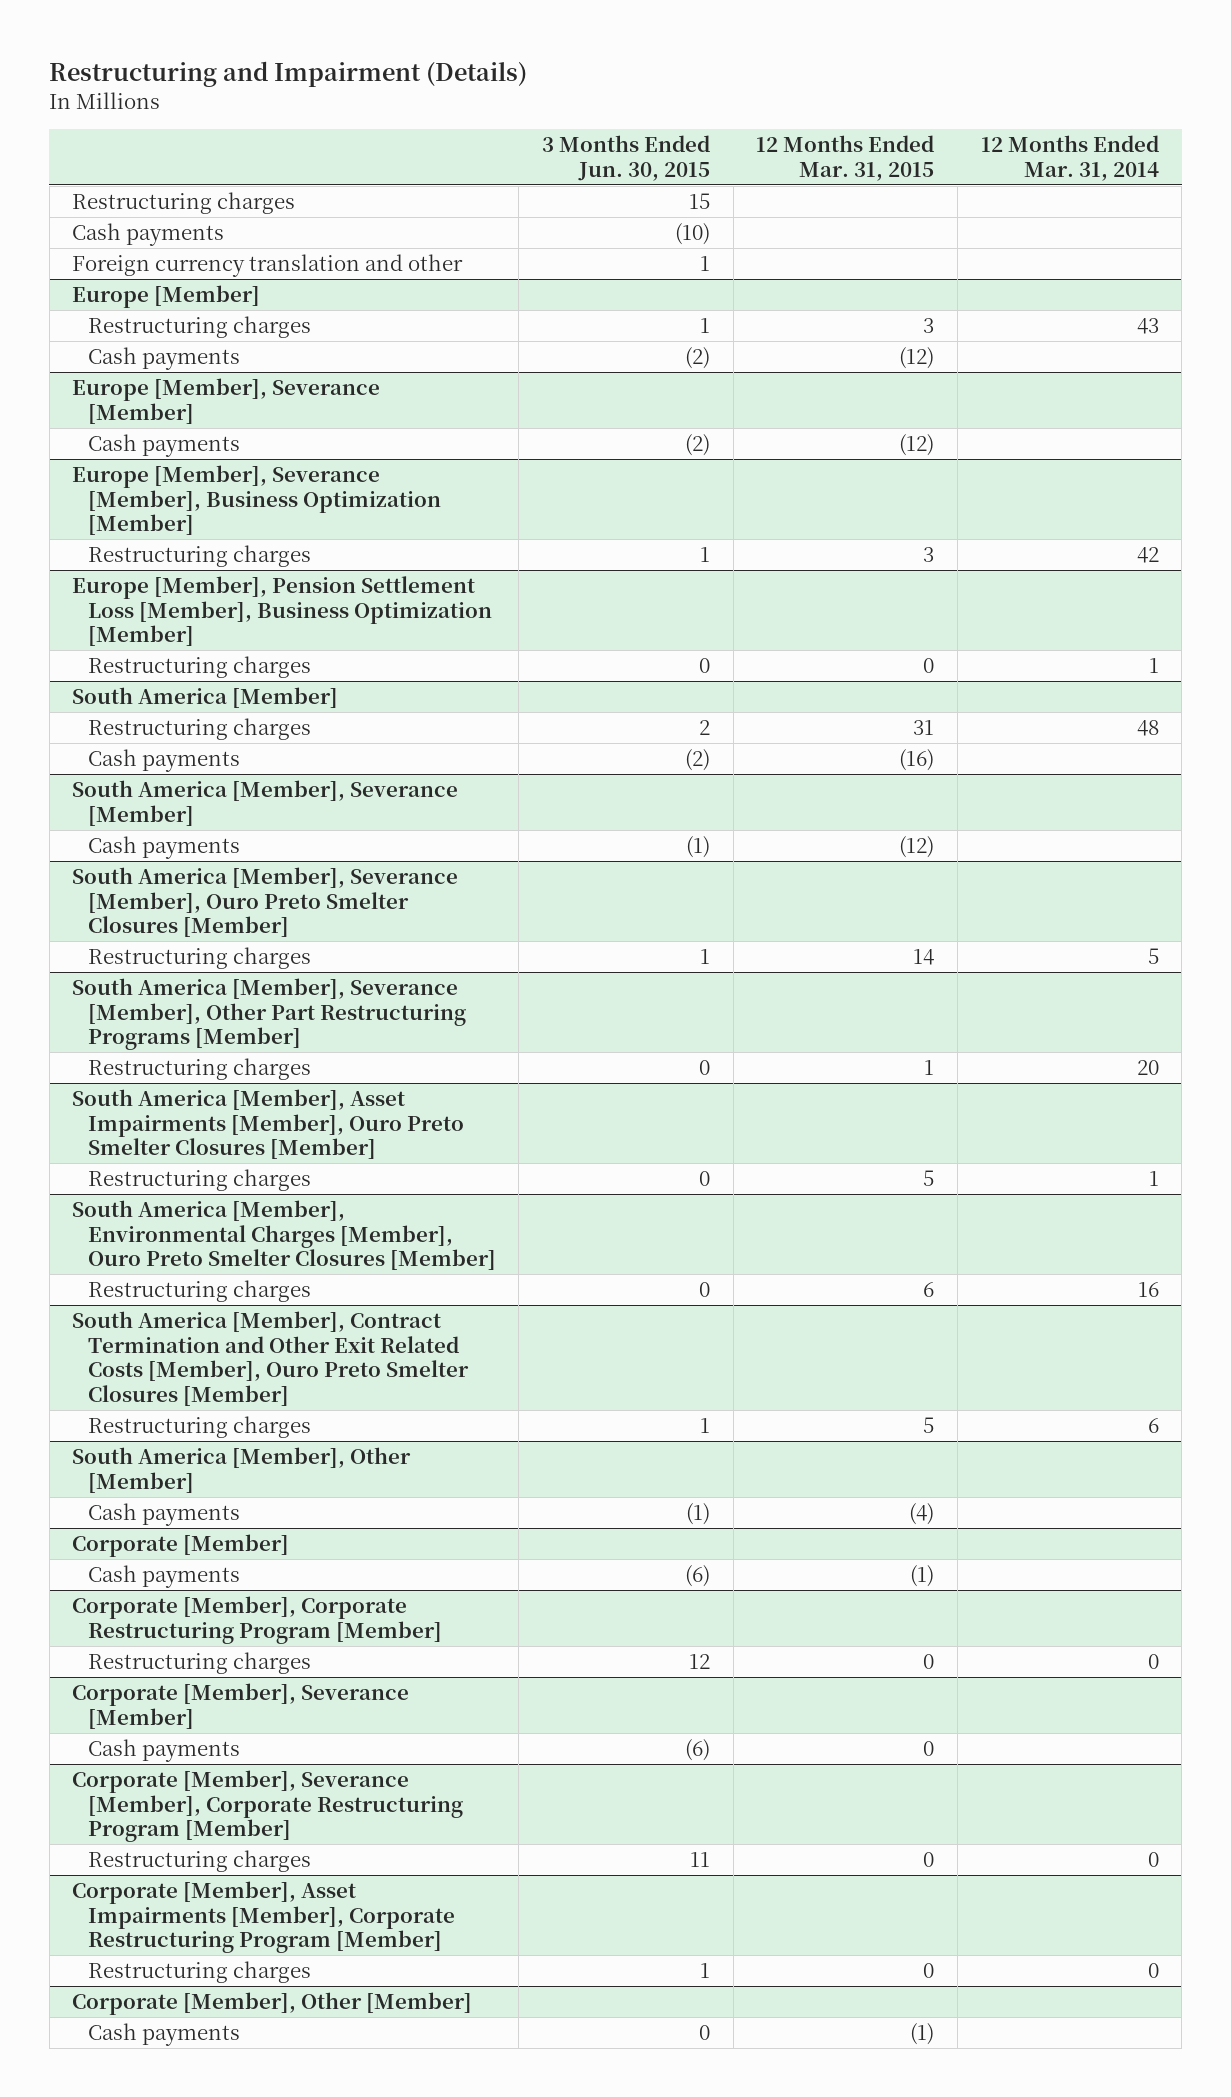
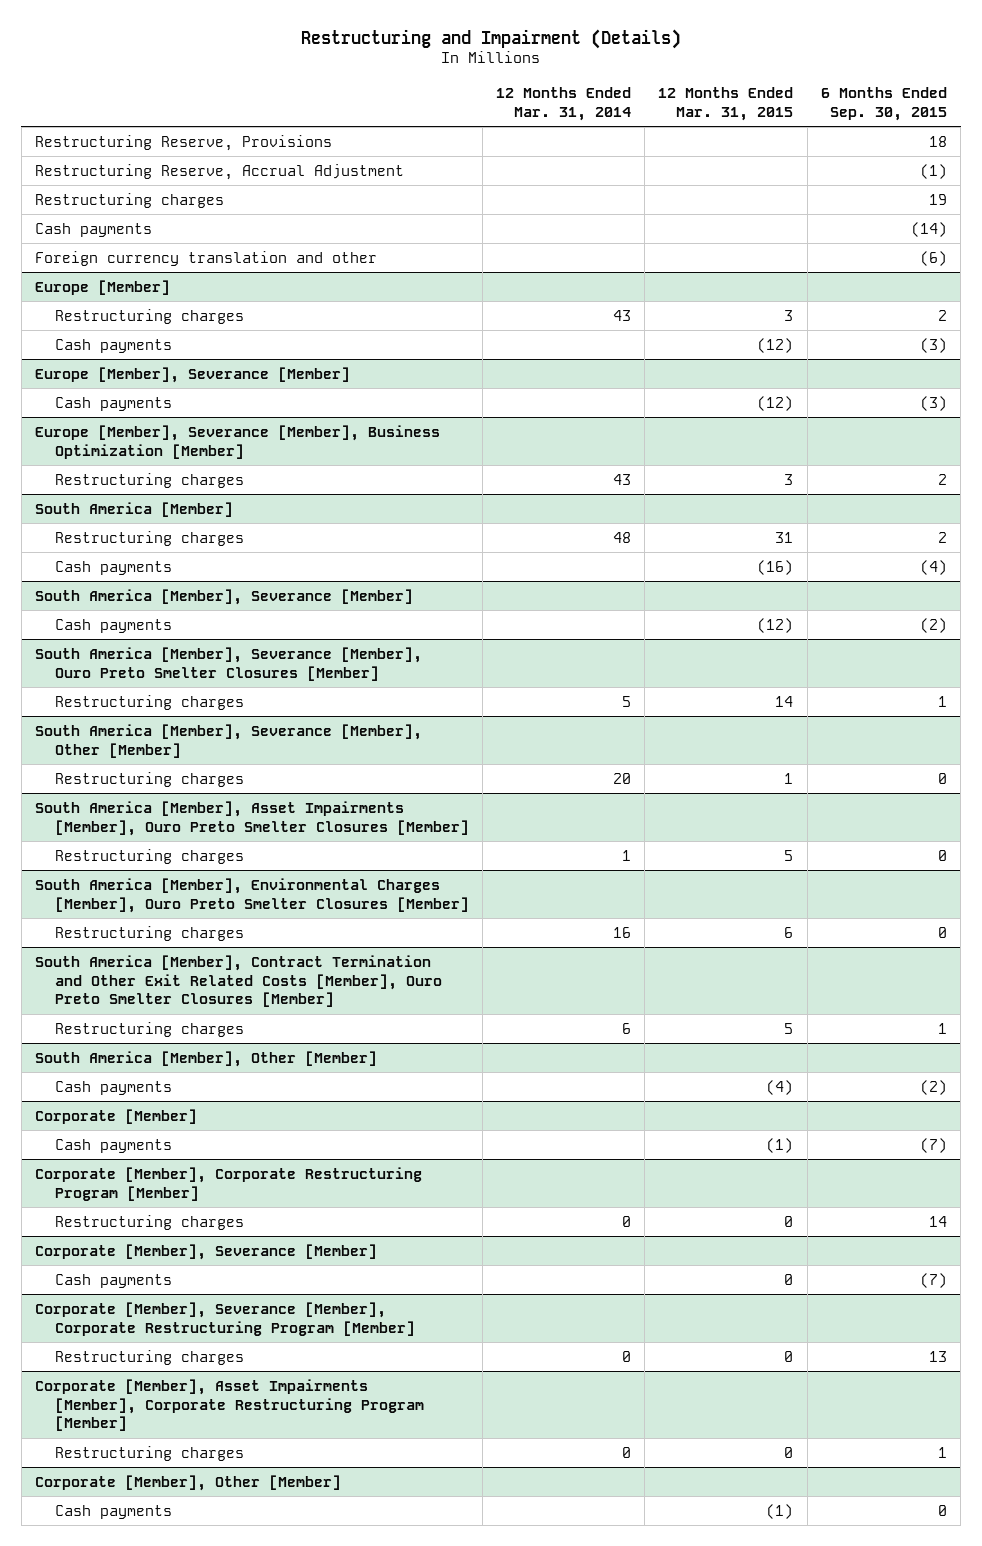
- | 3 Months Ended Jun. 30, 2015 | 12 Months Ended Mar. 31, 2015 | 12 Months Ended Mar. 31, 2014
+ | 12 Months Ended Mar. 31, 2014 | 12 Months Ended Mar. 31, 2015 | 6 Months Ended Sep. 30, 2015
+ Restructuring Reserve, Provisions | | | 18
+ Restructuring Reserve, Accrual Adjustment | | | (1)
@ Europe [Member], Severance [Member], Business Optimization [Member]
- Restructuring charges | 1 | 3 | 42
- Europe [Member], Pension Settlement Loss [Member], Business Optimization [Member]
- Restructuring charges | 0 | 0 | 1
@ Europe [Member], Severance [Member], Business Optimization [Member]
+ Restructuring charges | 43 | 3 | 2
- South America [Member], Severance [Member], Other Part Restructuring Programs [Member]
+ South America [Member], Severance [Member], Other [Member]

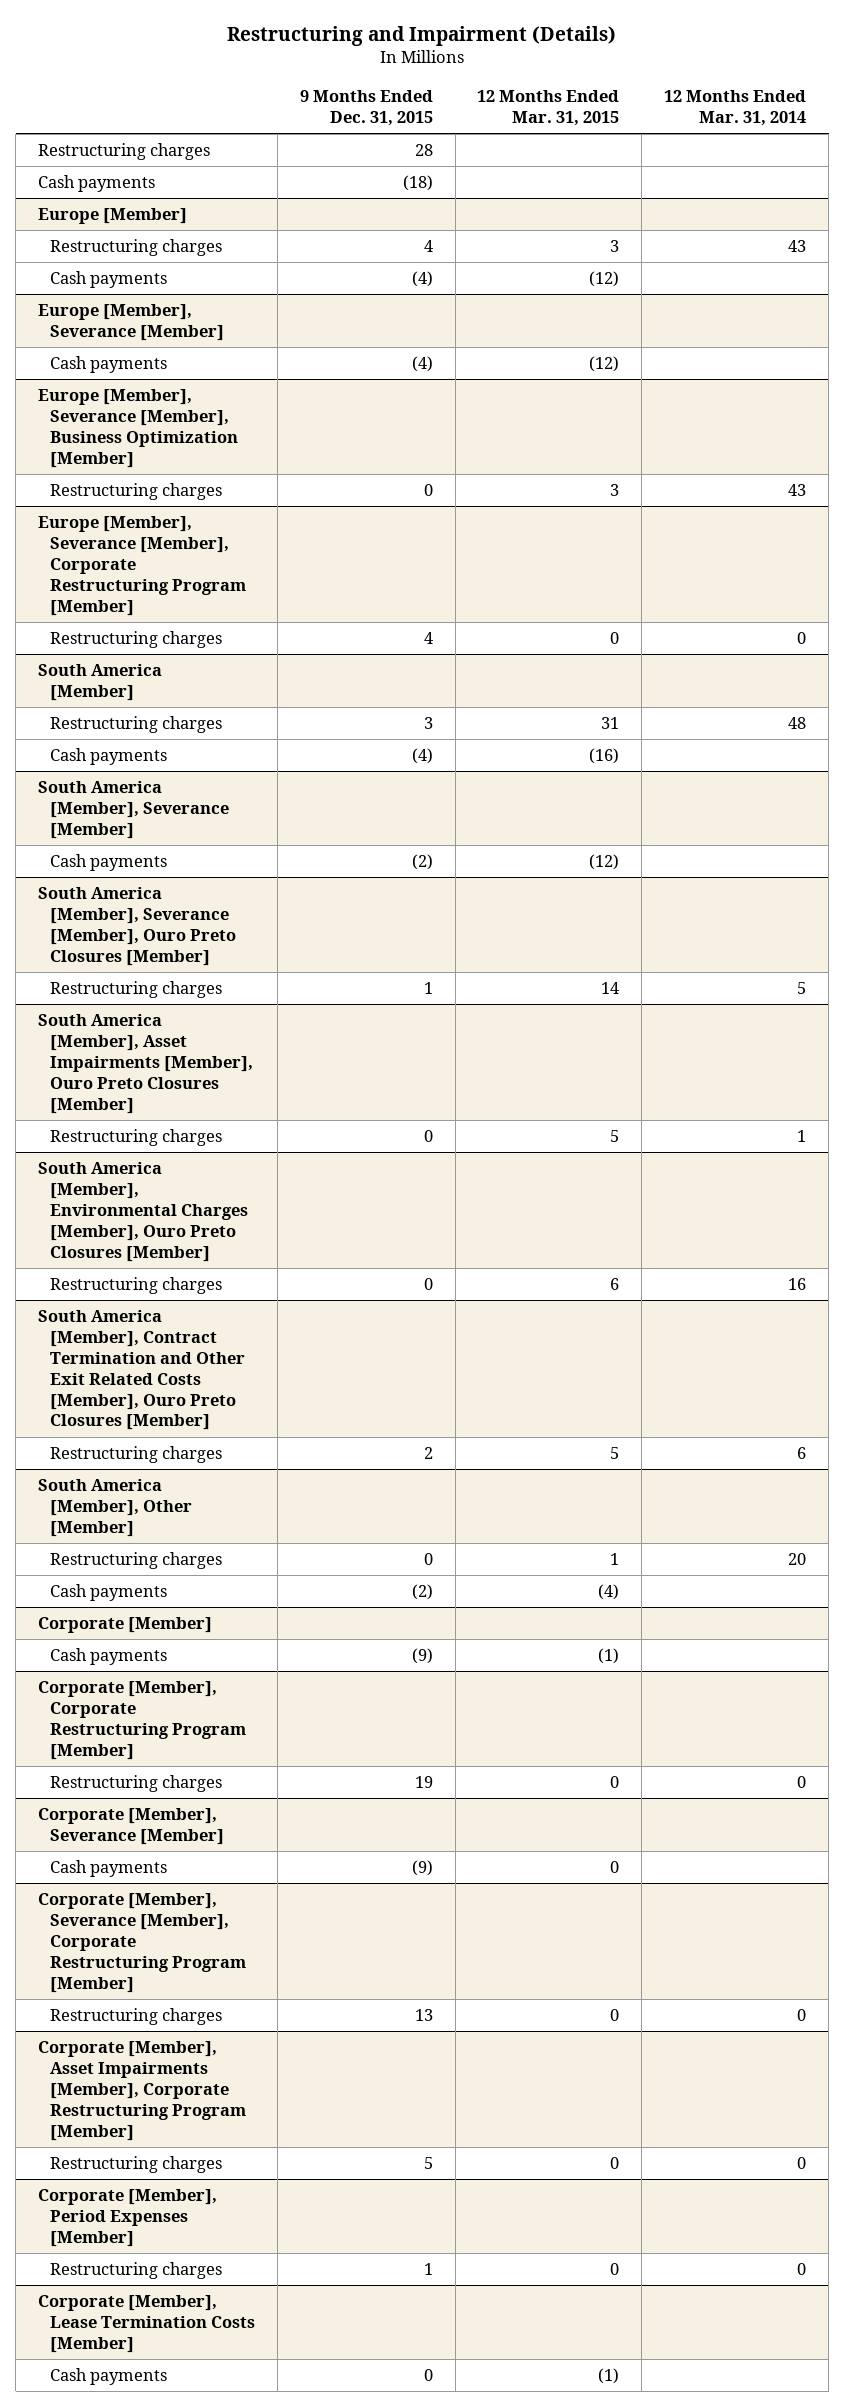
- | 12 Months Ended Mar. 31, 2014 | 12 Months Ended Mar. 31, 2015 | 6 Months Ended Sep. 30, 2015
+ | 9 Months Ended Dec. 31, 2015 | 12 Months Ended Mar. 31, 2015 | 12 Months Ended Mar. 31, 2014
- Restructuring Reserve, Provisions | | | 18
- Restructuring Reserve, Accrual Adjustment | | | (1)
- Foreign currency translation and other | | | (6)
+ Europe [Member], Severance [Member], Corporate Restructuring Program [Member]
+ Restructuring charges | 4 | 0 | 0
- South America [Member], Severance [Member], Ouro Preto Smelter Closures [Member]
+ South America [Member], Severance [Member], Ouro Preto Closures [Member]
- South America [Member], Severance [Member], Other [Member]
- Restructuring charges | 20 | 1 | 0
- South America [Member], Asset Impairments [Member], Ouro Preto Smelter Closures [Member]
+ South America [Member], Asset Impairments [Member], Ouro Preto Closures [Member]
- South America [Member], Environmental Charges [Member], Ouro Preto Smelter Closures [Member]
+ South America [Member], Environmental Charges [Member], Ouro Preto Closures [Member]
- South America [Member], Contract Termination and Other Exit Related Costs [Member], Ouro Preto Smelter Closures [Member]
+ South America [Member], Contract Termination and Other Exit Related Costs [Member], Ouro Preto Closures [Member]
@ South America [Member], Other [Member]
+ Restructuring charges | 0 | 1 | 20
- Corporate [Member], Other [Member]
+ Corporate [Member], Period Expenses [Member]
+ Restructuring charges | 1 | 0 | 0
+ Corporate [Member], Lease Termination Costs [Member]

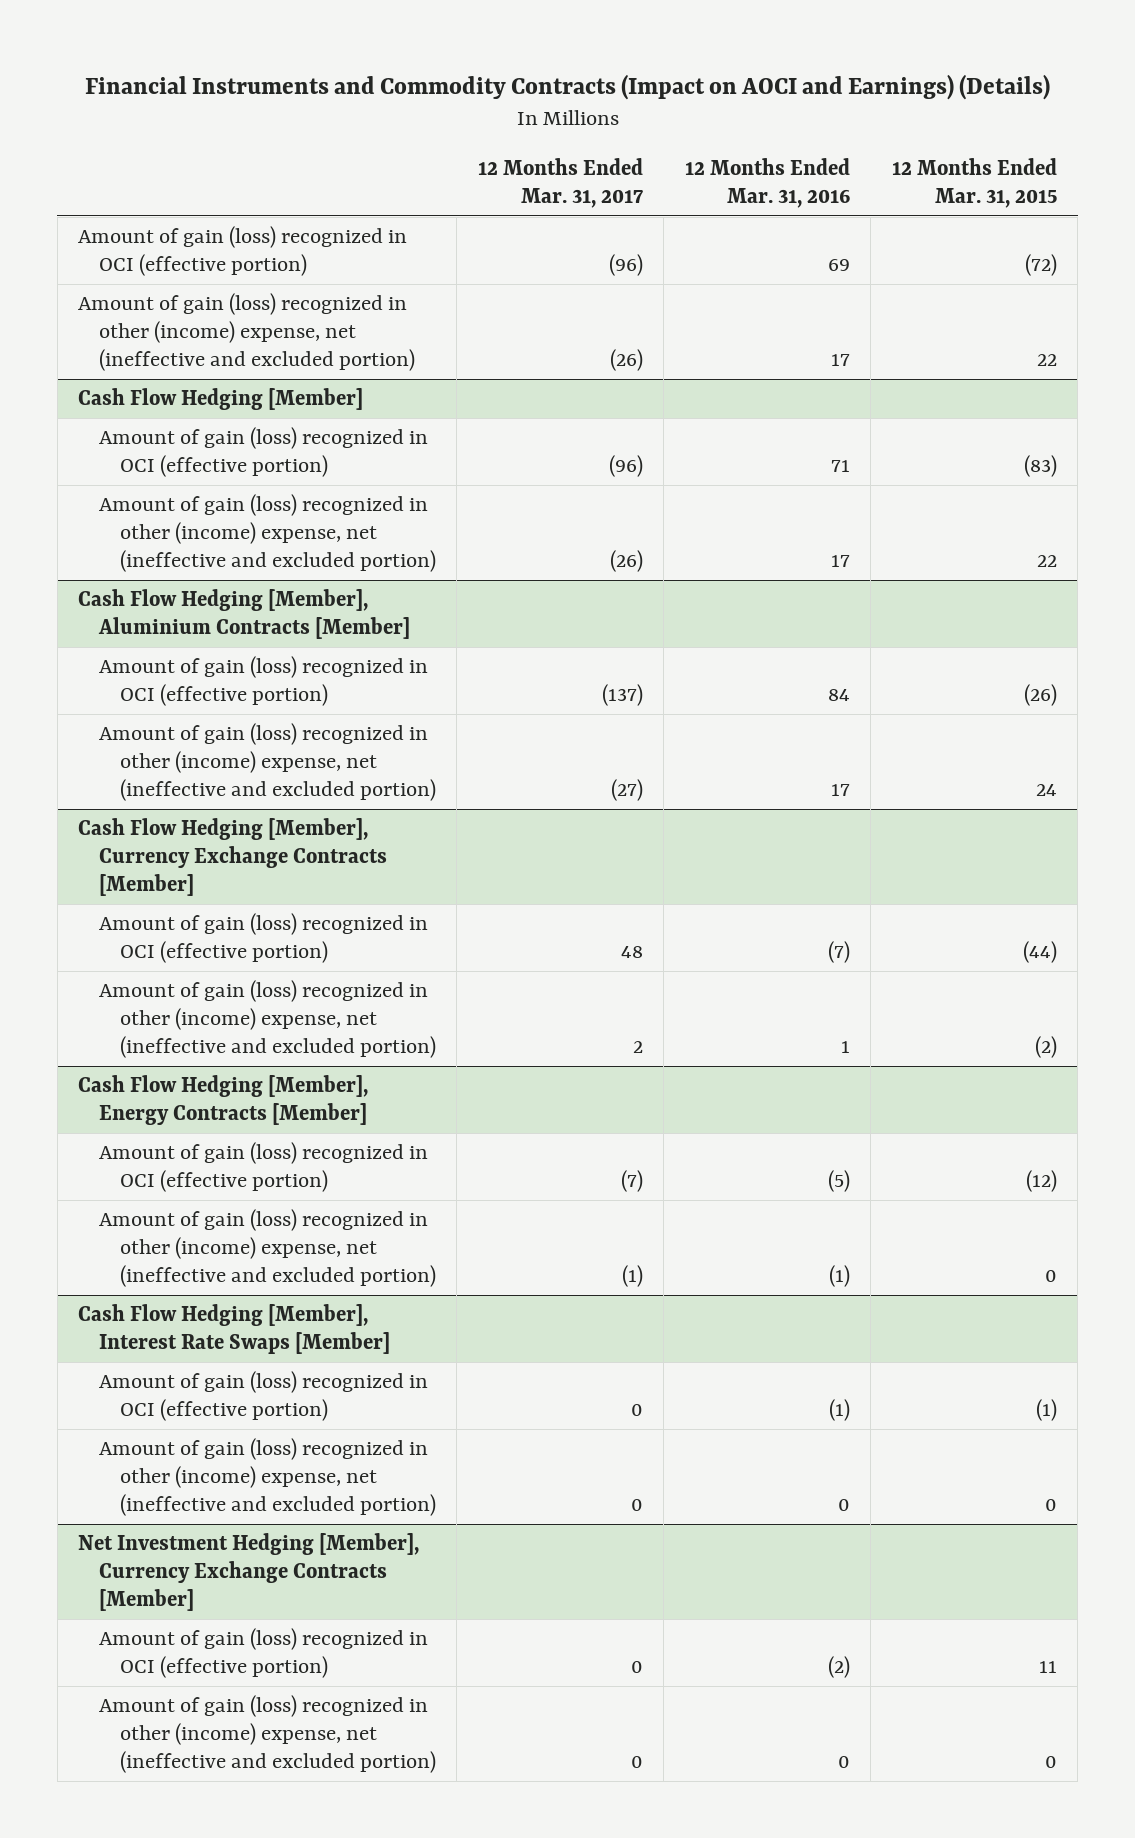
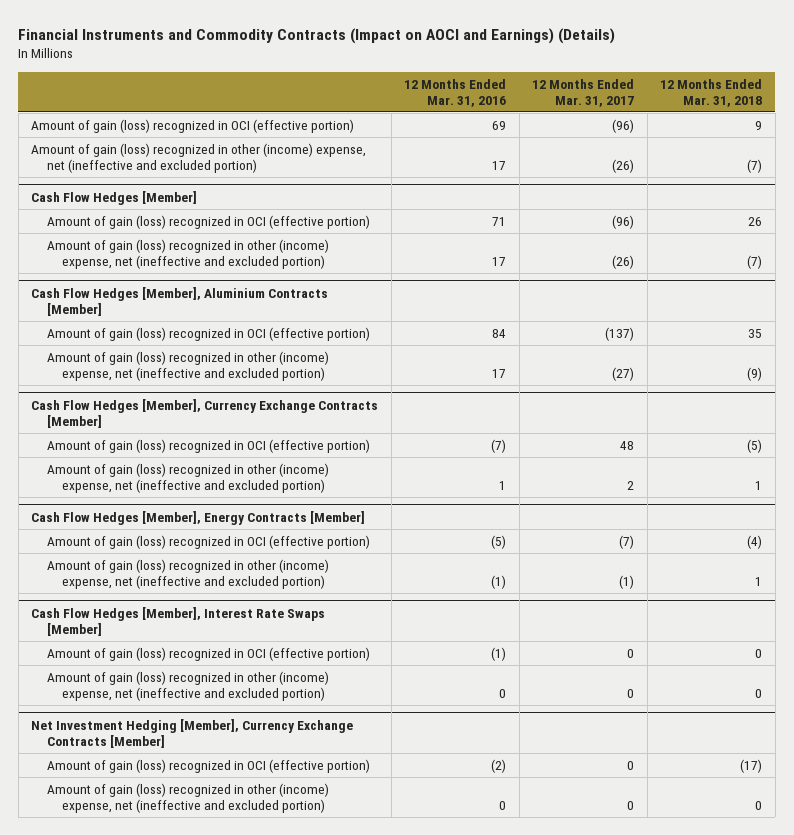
- | 12 Months Ended Mar. 31, 2017 | 12 Months Ended Mar. 31, 2016 | 12 Months Ended Mar. 31, 2015
+ | 12 Months Ended Mar. 31, 2016 | 12 Months Ended Mar. 31, 2017 | 12 Months Ended Mar. 31, 2018
- Cash Flow Hedging [Member]
+ Cash Flow Hedges [Member]
- Cash Flow Hedging [Member], Aluminium Contracts [Member]
+ Cash Flow Hedges [Member], Aluminium Contracts [Member]
- Cash Flow Hedging [Member], Currency Exchange Contracts [Member]
+ Cash Flow Hedges [Member], Currency Exchange Contracts [Member]
- Cash Flow Hedging [Member], Energy Contracts [Member]
+ Cash Flow Hedges [Member], Energy Contracts [Member]
- Cash Flow Hedging [Member], Interest Rate Swaps [Member]
+ Cash Flow Hedges [Member], Interest Rate Swaps [Member]

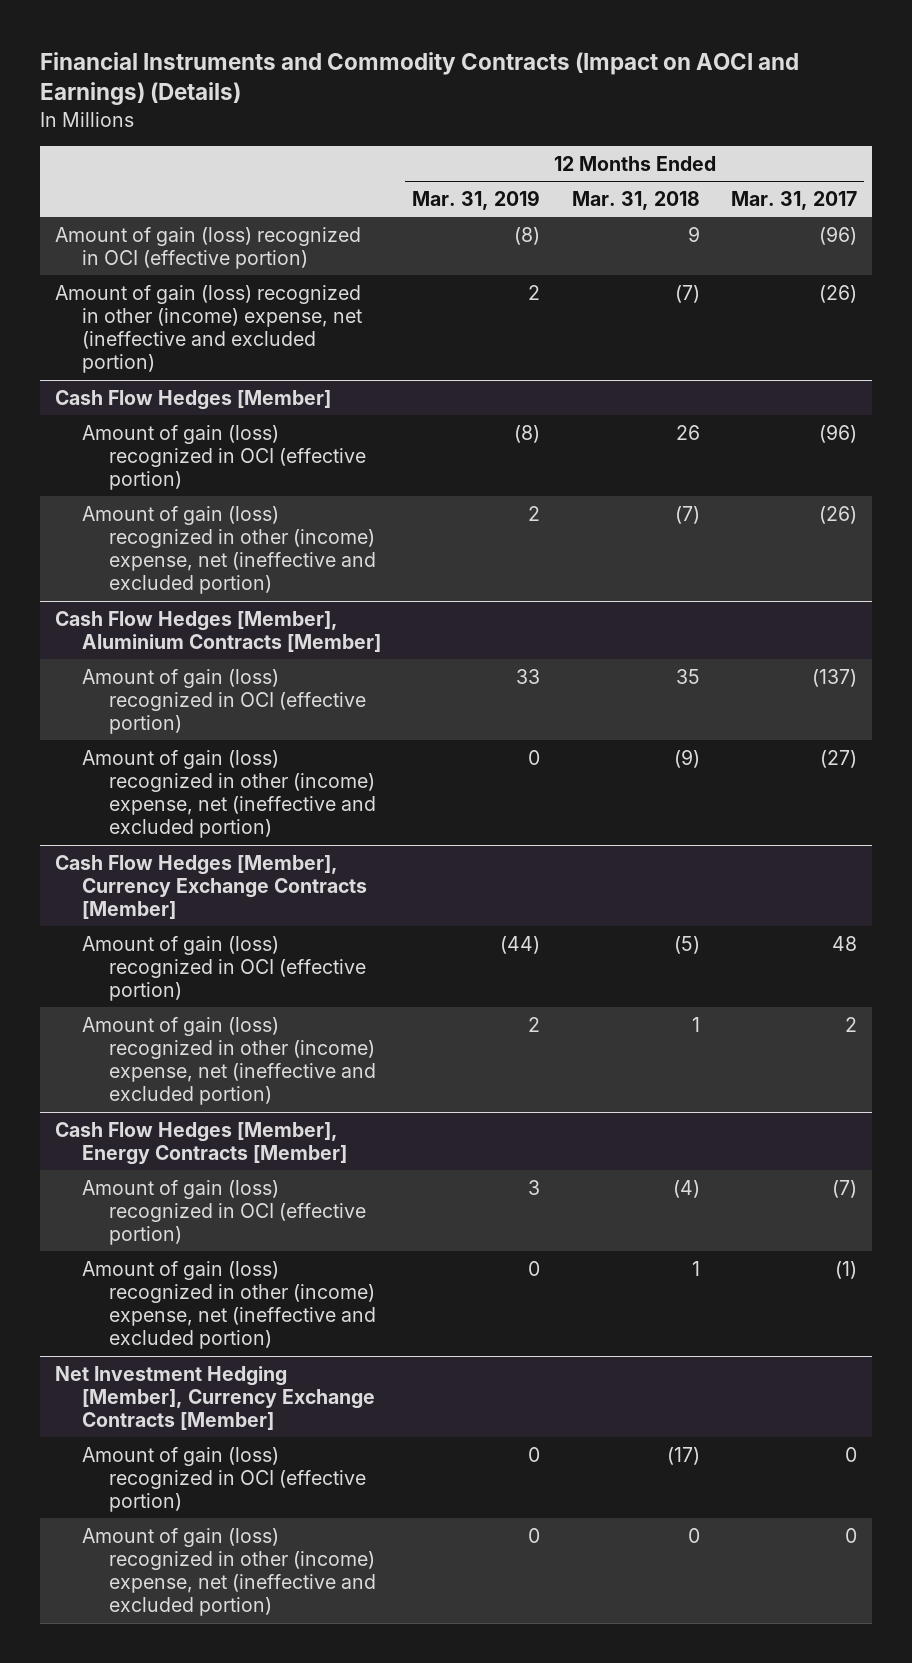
- | 12 Months Ended Mar. 31, 2016 | 12 Months Ended Mar. 31, 2017 | 12 Months Ended Mar. 31, 2018
+ | 12 Months Ended Mar. 31, 2019 | 12 Months Ended Mar. 31, 2018 | 12 Months Ended Mar. 31, 2017
- Cash Flow Hedges [Member], Interest Rate Swaps [Member]
- Amount of gain (loss) recognized in OCI (effective portion) | (1) | 0 | 0
- Amount of gain (loss) recognized in other (income) expense, net (ineffective and excluded portion) | 0 | 0 | 0

